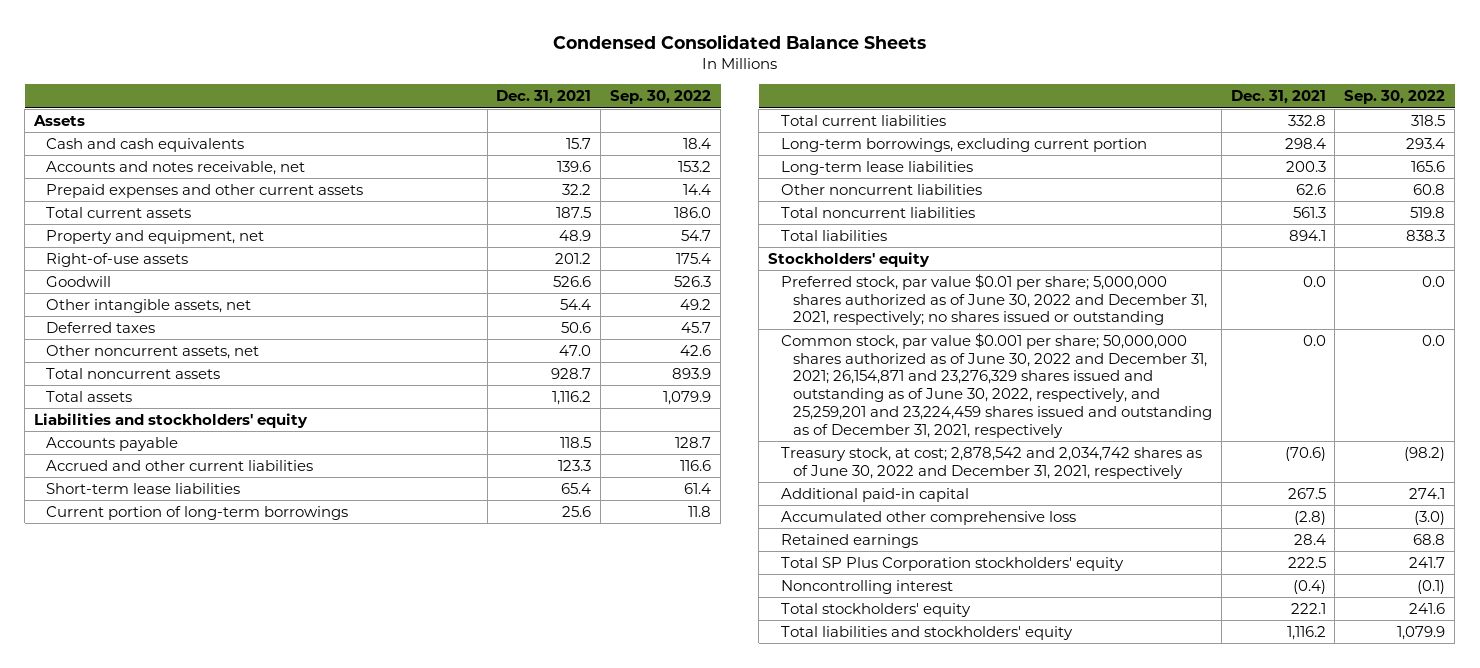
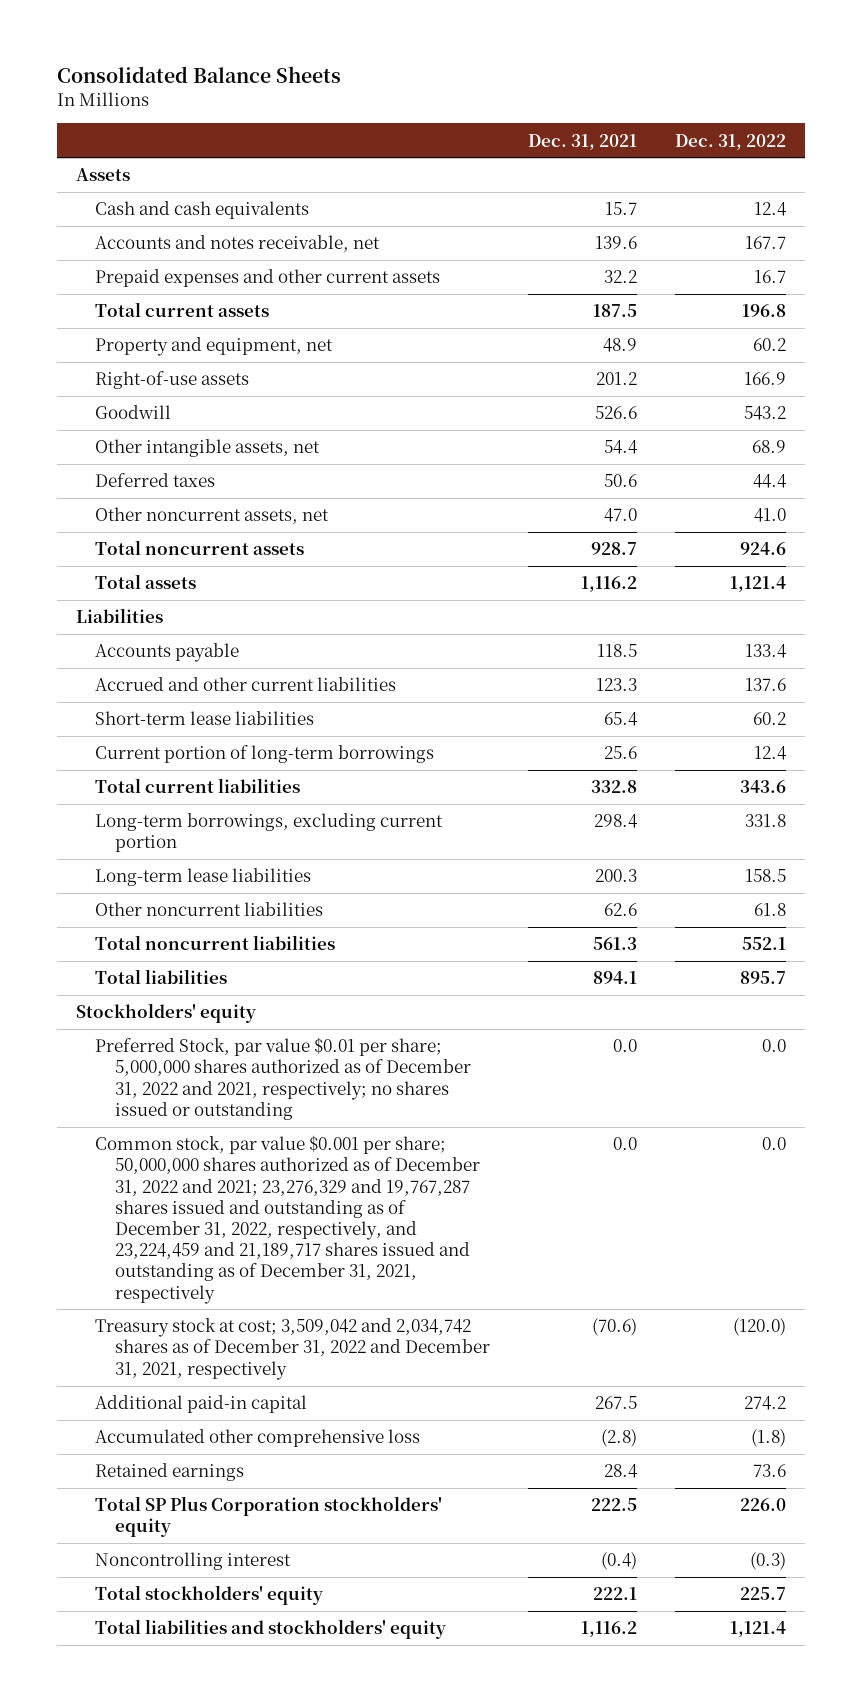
- Condensed Consolidated Balance Sheets
+ Consolidated Balance Sheets
- | Dec. 31, 2021 | Sep. 30, 2022
+ | Dec. 31, 2021 | Dec. 31, 2022
- Liabilities and stockholders' equity
+ Liabilities
- Preferred stock, par value $0.01 per share; 5,000,000 shares authorized as of June 30, 2022 and December 31, 2021, respectively; no shares issued or outstanding | 0.0 | 0.0
- Common stock, par value $0.001 per share; 50,000,000 shares authorized as of June 30, 2022 and December 31, 2021; 26,154,871 and 23,276,329 shares issued and outstanding as of June 30, 2022, respectively, and 25,259,201 and 23,224,459 shares issued and outstanding as of December 31, 2021, respectively | 0.0 | 0.0
- Treasury stock, at cost; 2,878,542 and 2,034,742 shares as of June 30, 2022 and December 31, 2021, respectively | (70.6) | (98.2)
+ Preferred Stock, par value $0.01 per share; 5,000,000 shares authorized as of December 31, 2022 and 2021, respectively; no shares issued or outstanding | 0.0 | 0.0
+ Common stock, par value $0.001 per share; 50,000,000 shares authorized as of December 31, 2022 and 2021; 23,276,329 and 19,767,287 shares issued and outstanding as of December 31, 2022, respectively, and 23,224,459 and 21,189,717 shares issued and outstanding as of December 31, 2021, respectively | 0.0 | 0.0
+ Treasury stock at cost; 3,509,042 and 2,034,742 shares as of December 31, 2022 and December 31, 2021, respectively | (70.6) | (120.0)

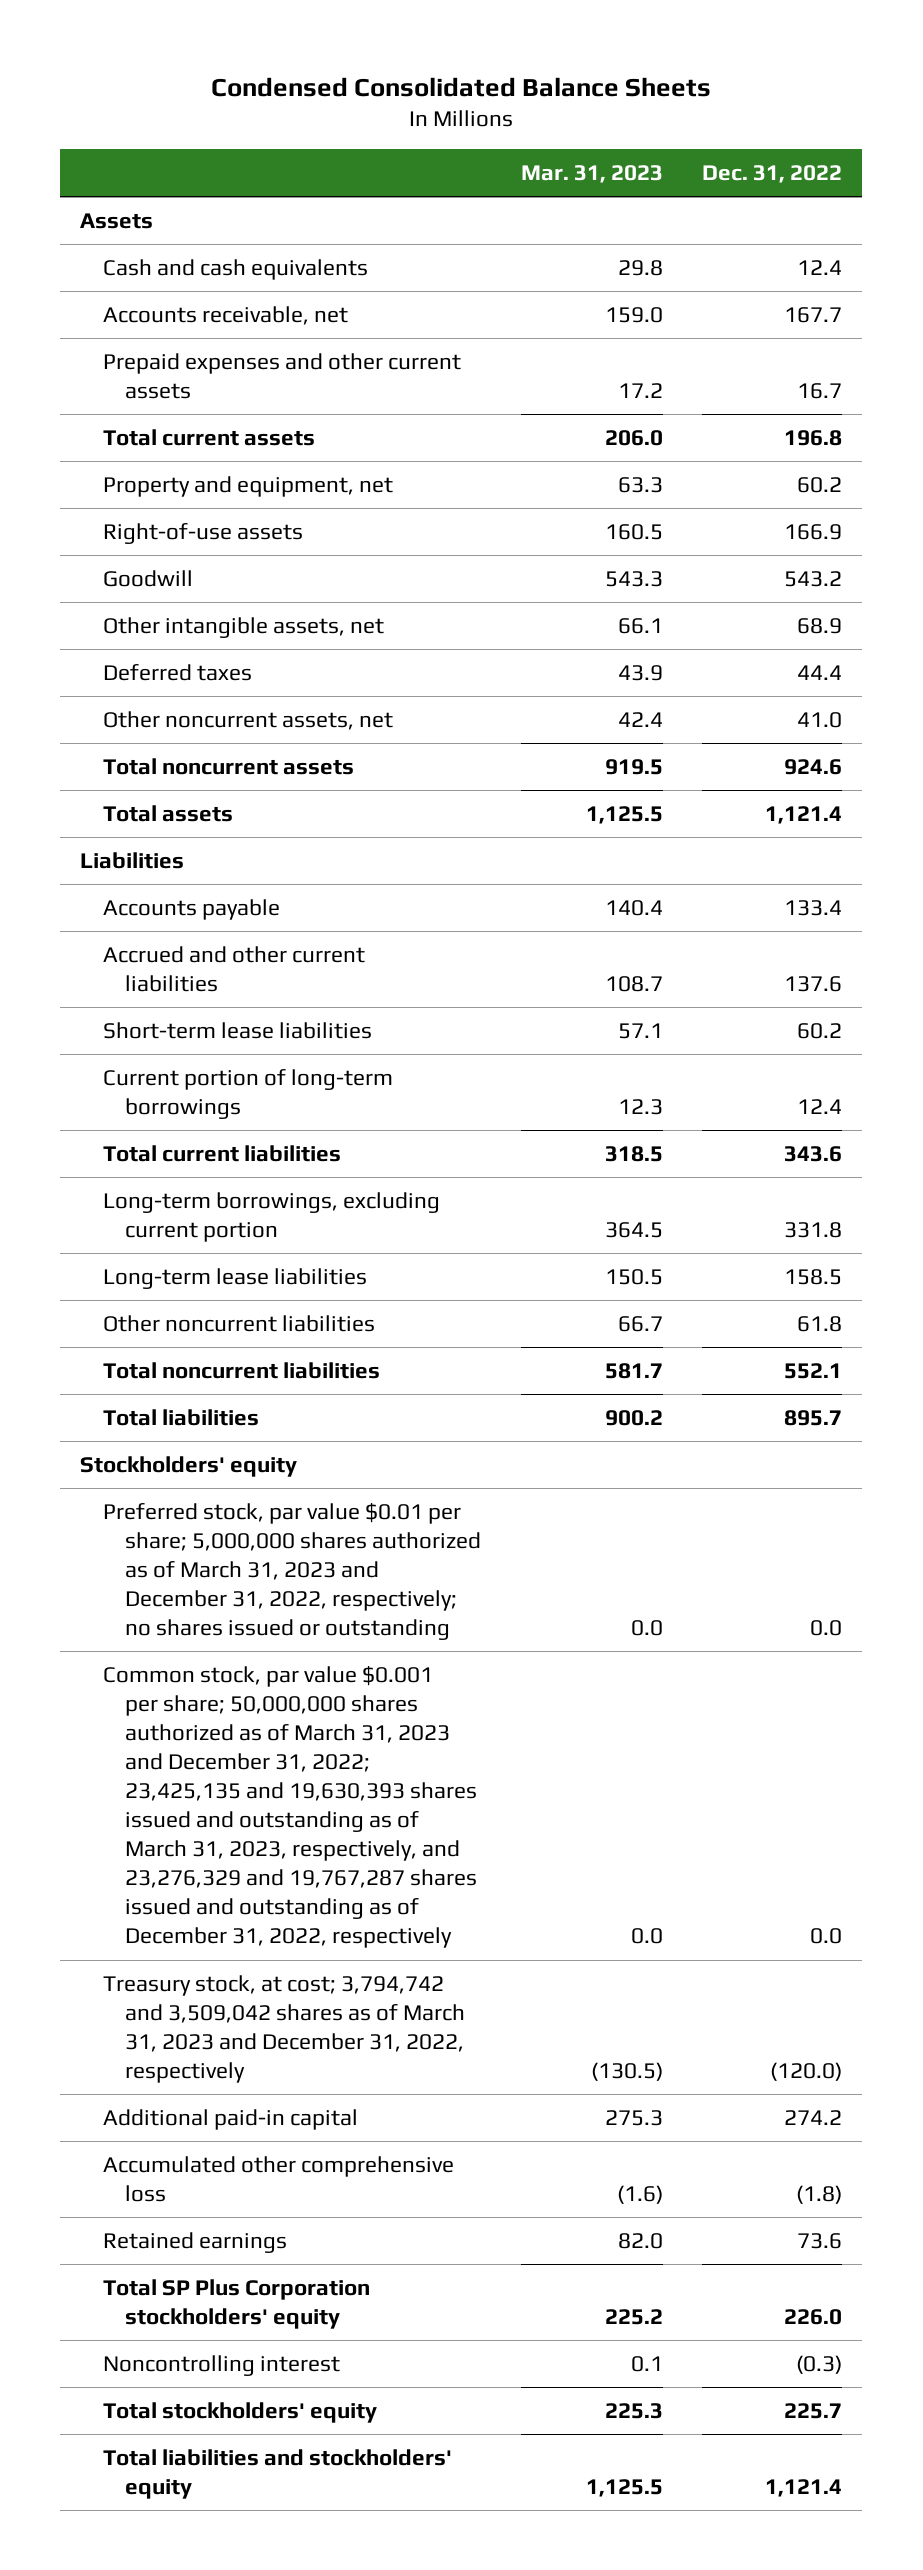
- Consolidated Balance Sheets
+ Condensed Consolidated Balance Sheets
- | Dec. 31, 2021 | Dec. 31, 2022
+ | Mar. 31, 2023 | Dec. 31, 2022
- Accounts and notes receivable, net | 139.6 | 167.7
+ Accounts receivable, net | 159.0 | 167.7
- Preferred Stock, par value $0.01 per share; 5,000,000 shares authorized as of December 31, 2022 and 2021, respectively; no shares issued or outstanding | 0.0 | 0.0
- Common stock, par value $0.001 per share; 50,000,000 shares authorized as of December 31, 2022 and 2021; 23,276,329 and 19,767,287 shares issued and outstanding as of December 31, 2022, respectively, and 23,224,459 and 21,189,717 shares issued and outstanding as of December 31, 2021, respectively | 0.0 | 0.0
- Treasury stock at cost; 3,509,042 and 2,034,742 shares as of December 31, 2022 and December 31, 2021, respectively | (70.6) | (120.0)
+ Preferred stock, par value $0.01 per share; 5,000,000 shares authorized as of March 31, 2023 and December 31, 2022, respectively; no shares issued or outstanding | 0.0 | 0.0
+ Common stock, par value $0.001 per share; 50,000,000 shares authorized as of March 31, 2023 and December 31, 2022; 23,425,135 and 19,630,393 shares issued and outstanding as of March 31, 2023, respectively, and 23,276,329 and 19,767,287 shares issued and outstanding as of December 31, 2022, respectively | 0.0 | 0.0
+ Treasury stock, at cost; 3,794,742 and 3,509,042 shares as of March 31, 2023 and December 31, 2022, respectively | (130.5) | (120.0)

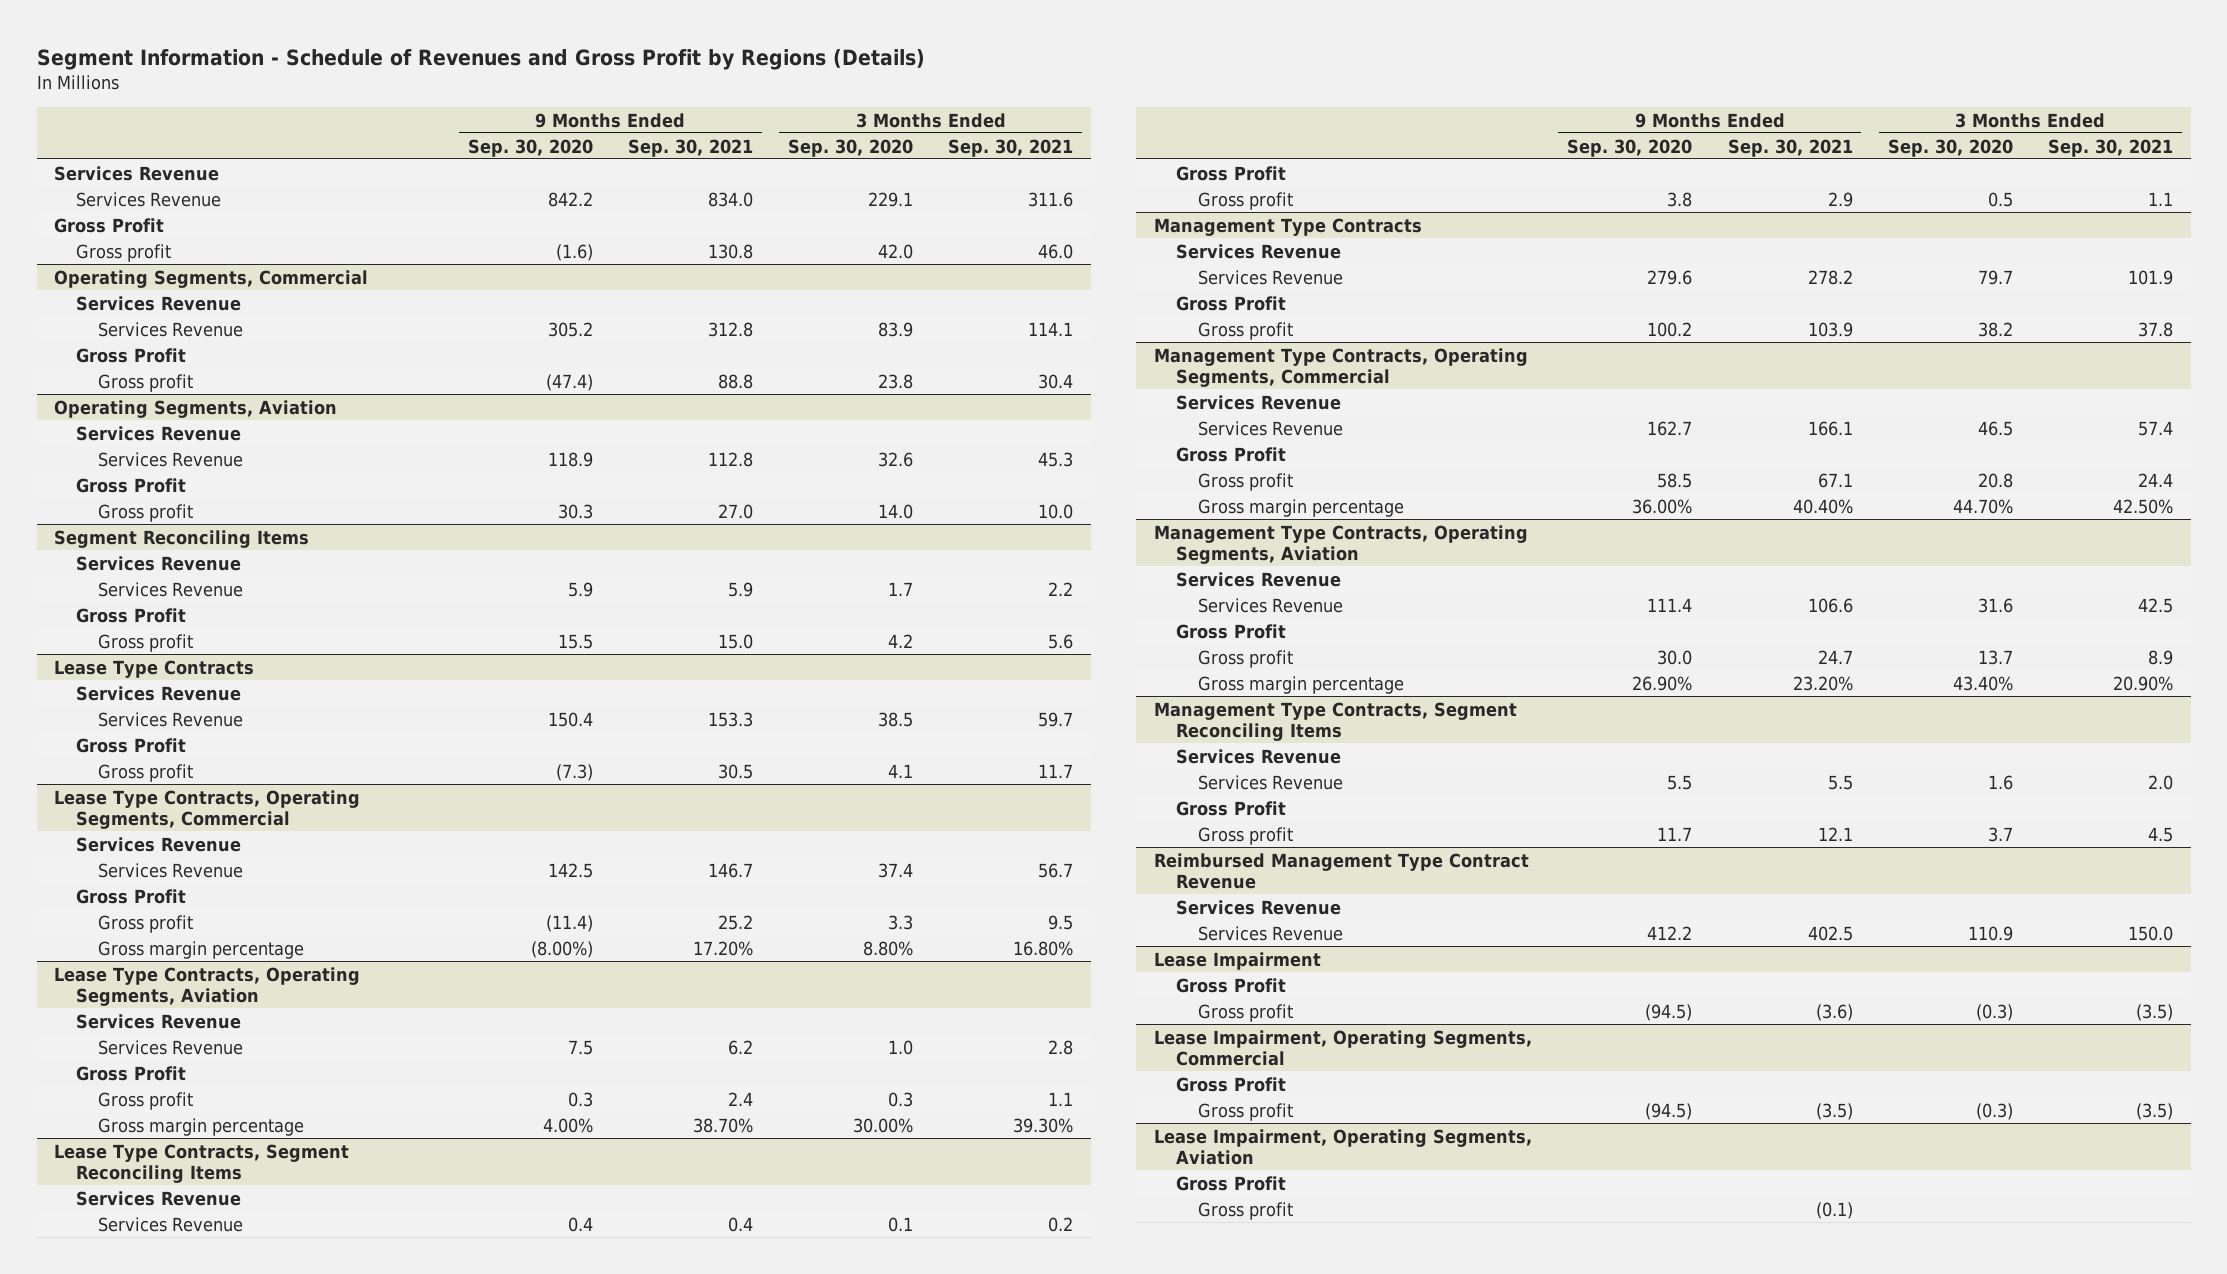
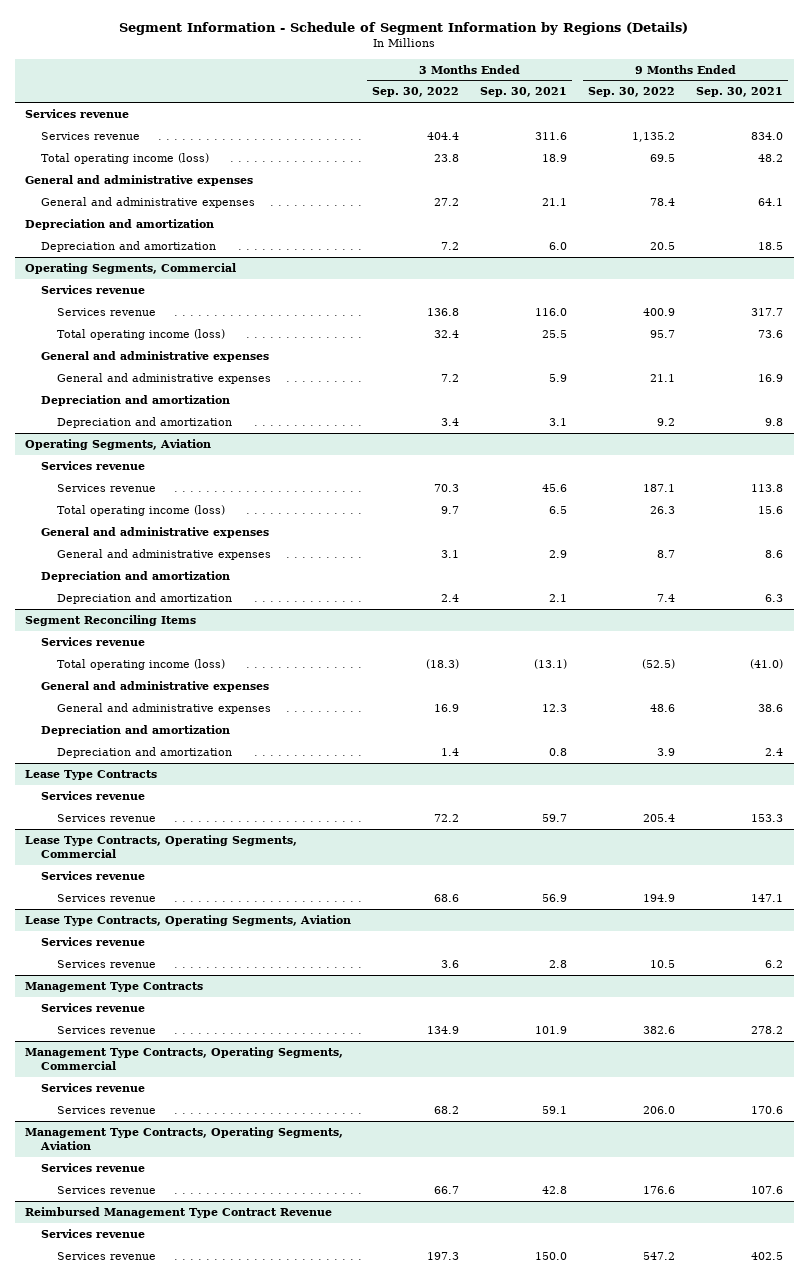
- Segment Information - Schedule of Revenues and Gross Profit by Regions (Details)
+ Segment Information - Schedule of Segment Information by Regions (Details)
- | 9 Months Ended Sep. 30, 2020 | 9 Months Ended Sep. 30, 2021 | 3 Months Ended Sep. 30, 2020 | 3 Months Ended Sep. 30, 2021
+ | 3 Months Ended Sep. 30, 2022 | 3 Months Ended Sep. 30, 2021 | 9 Months Ended Sep. 30, 2022 | 9 Months Ended Sep. 30, 2021
- Services Revenue
- Services Revenue | 842.2 | 834.0 | 229.1 | 311.6
- Gross Profit
- Gross profit | (1.6) | 130.8 | 42.0 | 46.0
+ Services revenue
+ Services revenue | 404.4 | 311.6 | 1,135.2 | 834.0
+ Total operating income (loss) | 23.8 | 18.9 | 69.5 | 48.2
+ General and administrative expenses
+ General and administrative expenses | 27.2 | 21.1 | 78.4 | 64.1
+ Depreciation and amortization
+ Depreciation and amortization | 7.2 | 6.0 | 20.5 | 18.5
@ Operating Segments, Commercial
- Services Revenue
- Services Revenue | 305.2 | 312.8 | 83.9 | 114.1
- Gross Profit
- Gross profit | (47.4) | 88.8 | 23.8 | 30.4
+ Services revenue
+ Services revenue | 136.8 | 116.0 | 400.9 | 317.7
+ Total operating income (loss) | 32.4 | 25.5 | 95.7 | 73.6
+ General and administrative expenses
+ General and administrative expenses | 7.2 | 5.9 | 21.1 | 16.9
+ Depreciation and amortization
+ Depreciation and amortization | 3.4 | 3.1 | 9.2 | 9.8
@ Operating Segments, Aviation
- Services Revenue
- Services Revenue | 118.9 | 112.8 | 32.6 | 45.3
- Gross Profit
- Gross profit | 30.3 | 27.0 | 14.0 | 10.0
+ Services revenue
+ Services revenue | 70.3 | 45.6 | 187.1 | 113.8
+ Total operating income (loss) | 9.7 | 6.5 | 26.3 | 15.6
+ General and administrative expenses
+ General and administrative expenses | 3.1 | 2.9 | 8.7 | 8.6
+ Depreciation and amortization
+ Depreciation and amortization | 2.4 | 2.1 | 7.4 | 6.3
@ Segment Reconciling Items
- Services Revenue
- Services Revenue | 5.9 | 5.9 | 1.7 | 2.2
- Gross Profit
- Gross profit | 15.5 | 15.0 | 4.2 | 5.6
+ Services revenue
+ Total operating income (loss) | (18.3) | (13.1) | (52.5) | (41.0)
+ General and administrative expenses
+ General and administrative expenses | 16.9 | 12.3 | 48.6 | 38.6
+ Depreciation and amortization
+ Depreciation and amortization | 1.4 | 0.8 | 3.9 | 2.4
@ Lease Type Contracts
- Services Revenue
- Services Revenue | 150.4 | 153.3 | 38.5 | 59.7
- Gross Profit
- Gross profit | (7.3) | 30.5 | 4.1 | 11.7
+ Services revenue
+ Services revenue | 72.2 | 59.7 | 205.4 | 153.3
@ Lease Type Contracts, Operating Segments, Commercial
- Services Revenue
- Services Revenue | 142.5 | 146.7 | 37.4 | 56.7
- Gross Profit
- Gross profit | (11.4) | 25.2 | 3.3 | 9.5
- Gross margin percentage | (8.00%) | 17.20% | 8.80% | 16.80%
+ Services revenue
+ Services revenue | 68.6 | 56.9 | 194.9 | 147.1
@ Lease Type Contracts, Operating Segments, Aviation
- Services Revenue
- Services Revenue | 7.5 | 6.2 | 1.0 | 2.8
- Gross Profit
- Gross profit | 0.3 | 2.4 | 0.3 | 1.1
- Gross margin percentage | 4.00% | 38.70% | 30.00% | 39.30%
- Lease Type Contracts, Segment Reconciling Items
- Services Revenue
- Services Revenue | 0.4 | 0.4 | 0.1 | 0.2
- Gross Profit
- Gross profit | 3.8 | 2.9 | 0.5 | 1.1
@ Lease Type Contracts, Operating Segments, Aviation
+ Services revenue
+ Services revenue | 3.6 | 2.8 | 10.5 | 6.2
@ Management Type Contracts
- Services Revenue
- Services Revenue | 279.6 | 278.2 | 79.7 | 101.9
- Gross Profit
- Gross profit | 100.2 | 103.9 | 38.2 | 37.8
+ Services revenue
+ Services revenue | 134.9 | 101.9 | 382.6 | 278.2
@ Management Type Contracts, Operating Segments, Commercial
- Services Revenue
- Services Revenue | 162.7 | 166.1 | 46.5 | 57.4
- Gross Profit
- Gross profit | 58.5 | 67.1 | 20.8 | 24.4
- Gross margin percentage | 36.00% | 40.40% | 44.70% | 42.50%
+ Services revenue
+ Services revenue | 68.2 | 59.1 | 206.0 | 170.6
@ Management Type Contracts, Operating Segments, Aviation
- Services Revenue
- Services Revenue | 111.4 | 106.6 | 31.6 | 42.5
- Gross Profit
- Gross profit | 30.0 | 24.7 | 13.7 | 8.9
- Gross margin percentage | 26.90% | 23.20% | 43.40% | 20.90%
- Management Type Contracts, Segment Reconciling Items
- Services Revenue
- Services Revenue | 5.5 | 5.5 | 1.6 | 2.0
- Gross Profit
- Gross profit | 11.7 | 12.1 | 3.7 | 4.5
@ Management Type Contracts, Operating Segments, Aviation
+ Services revenue
+ Services revenue | 66.7 | 42.8 | 176.6 | 107.6
@ Reimbursed Management Type Contract Revenue
- Services Revenue
- Services Revenue | 412.2 | 402.5 | 110.9 | 150.0
- Lease Impairment
- Gross Profit
- Gross profit | (94.5) | (3.6) | (0.3) | (3.5)
- Lease Impairment, Operating Segments, Commercial
- Gross Profit
- Gross profit | (94.5) | (3.5) | (0.3) | (3.5)
- Lease Impairment, Operating Segments, Aviation
- Gross Profit
- Gross profit | | (0.1) | |
@ Reimbursed Management Type Contract Revenue
+ Services revenue
+ Services revenue | 197.3 | 150.0 | 547.2 | 402.5

